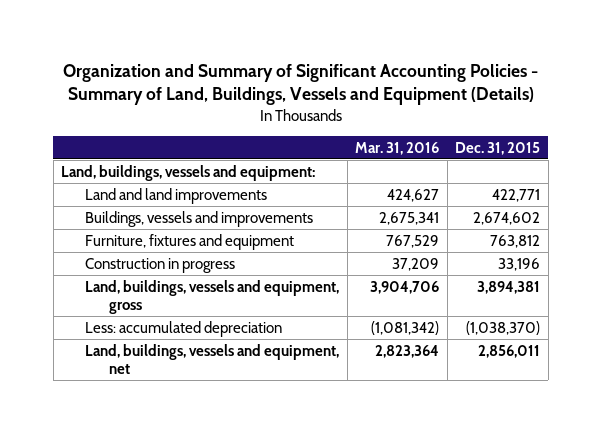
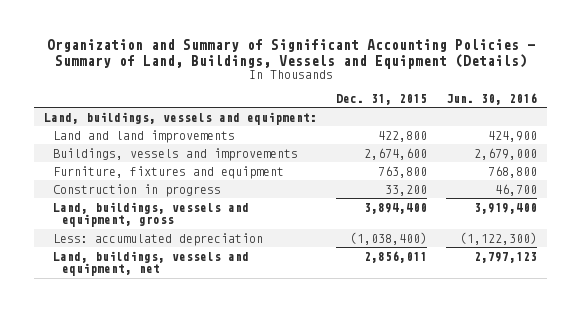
- | Mar. 31, 2016 | Dec. 31, 2015
+ | Dec. 31, 2015 | Jun. 30, 2016
- Land and land improvements | 424,627 | 422,771
- Buildings, vessels and improvements | 2,675,341 | 2,674,602
- Furniture, fixtures and equipment | 767,529 | 763,812
- Construction in progress | 37,209 | 33,196
- Land, buildings, vessels and equipment, gross | 3,904,706 | 3,894,381
- Less: accumulated depreciation | (1,081,342) | (1,038,370)
+ Land and land improvements | 422,800 | 424,900
+ Buildings, vessels and improvements | 2,674,600 | 2,679,000
+ Furniture, fixtures and equipment | 763,800 | 768,800
+ Construction in progress | 33,200 | 46,700
+ Land, buildings, vessels and equipment, gross | 3,894,400 | 3,919,400
+ Less: accumulated depreciation | (1,038,400) | (1,122,300)

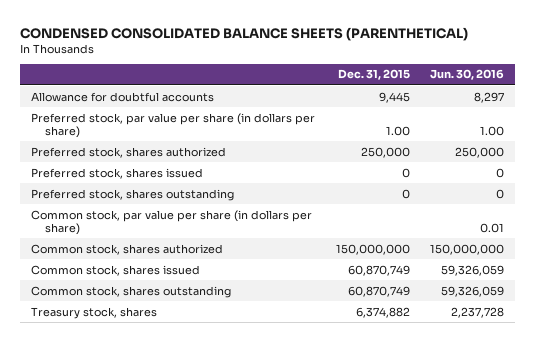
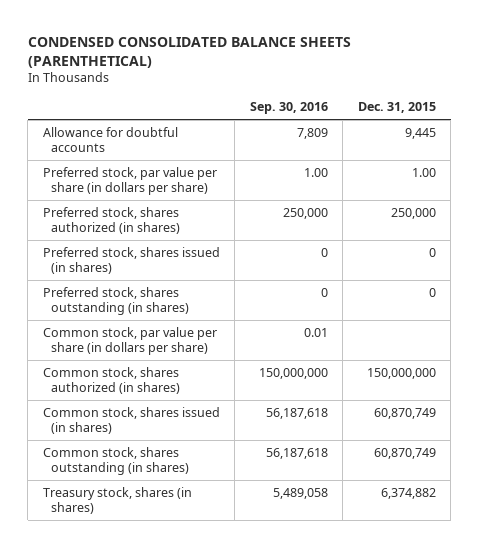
- | Dec. 31, 2015 | Jun. 30, 2016
+ | Sep. 30, 2016 | Dec. 31, 2015
- Preferred stock, shares authorized | 250,000 | 250,000
- Preferred stock, shares issued | 0 | 0
- Preferred stock, shares outstanding | 0 | 0
+ Preferred stock, shares authorized (in shares) | 250,000 | 250,000
+ Preferred stock, shares issued (in shares) | 0 | 0
+ Preferred stock, shares outstanding (in shares) | 0 | 0
- Common stock, shares authorized | 150,000,000 | 150,000,000
- Common stock, shares issued | 60,870,749 | 59,326,059
- Common stock, shares outstanding | 60,870,749 | 59,326,059
- Treasury stock, shares | 6,374,882 | 2,237,728
+ Common stock, shares authorized (in shares) | 150,000,000 | 150,000,000
+ Common stock, shares issued (in shares) | 56,187,618 | 60,870,749
+ Common stock, shares outstanding (in shares) | 56,187,618 | 60,870,749
+ Treasury stock, shares (in shares) | 5,489,058 | 6,374,882

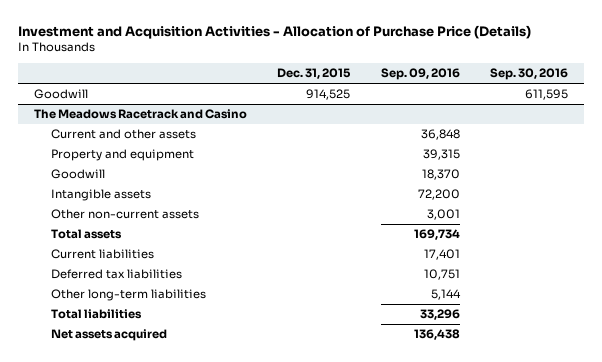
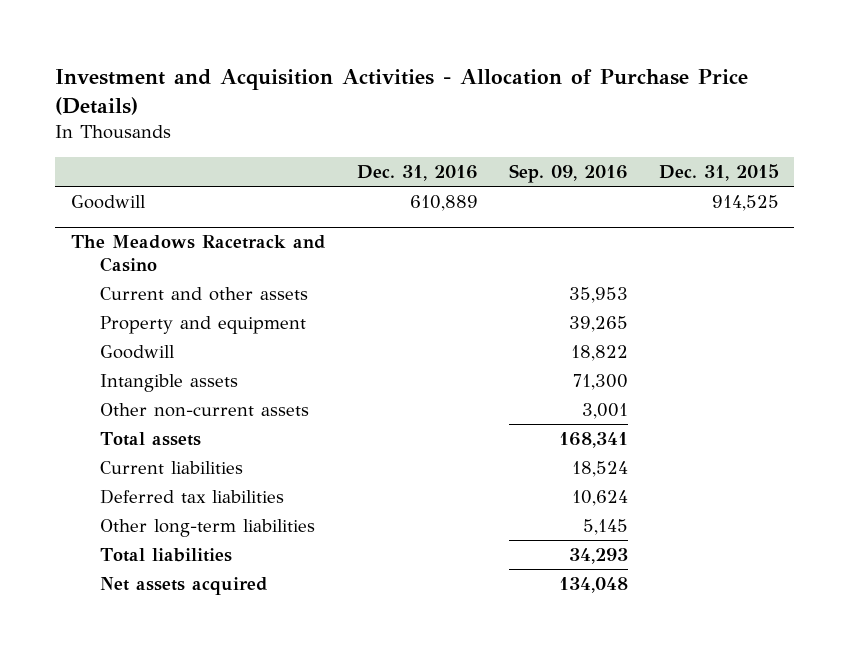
- | Dec. 31, 2015 | Sep. 09, 2016 | Sep. 30, 2016
+ | Dec. 31, 2016 | Sep. 09, 2016 | Dec. 31, 2015
@ The Meadows Racetrack and Casino
- Current and other assets | | 36,848 |
- Property and equipment | | 39,315 |
- Goodwill | | 18,370 |
- Intangible assets | | 72,200 |
+ Current and other assets | | 35,953 |
+ Property and equipment | | 39,265 |
+ Goodwill | | 18,822 |
+ Intangible assets | | 71,300 |
- Total assets | | 169,734 |
- Current liabilities | | 17,401 |
- Deferred tax liabilities | | 10,751 |
- Other long-term liabilities | | 5,144 |
- Total liabilities | | 33,296 |
- Net assets acquired | | 136,438 |
+ Total assets | | 168,341 |
+ Current liabilities | | 18,524 |
+ Deferred tax liabilities | | 10,624 |
+ Other long-term liabilities | | 5,145 |
+ Total liabilities | | 34,293 |
+ Net assets acquired | | 134,048 |

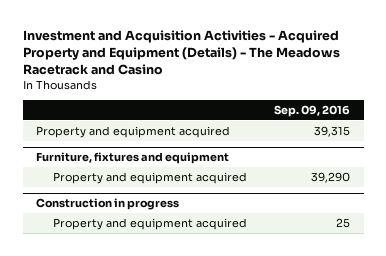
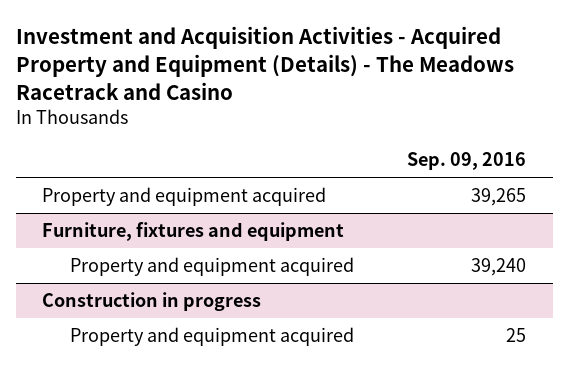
- Property and equipment acquired | 39,315
+ Property and equipment acquired | 39,265
@ Furniture, fixtures and equipment
- Property and equipment acquired | 39,290
+ Property and equipment acquired | 39,240

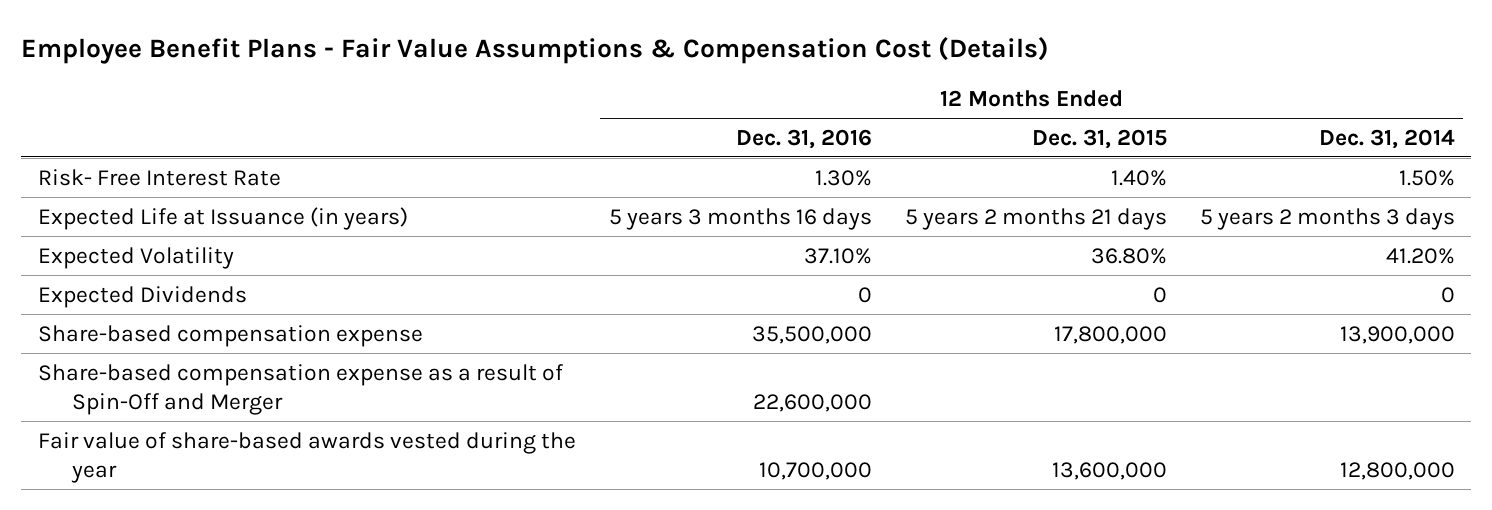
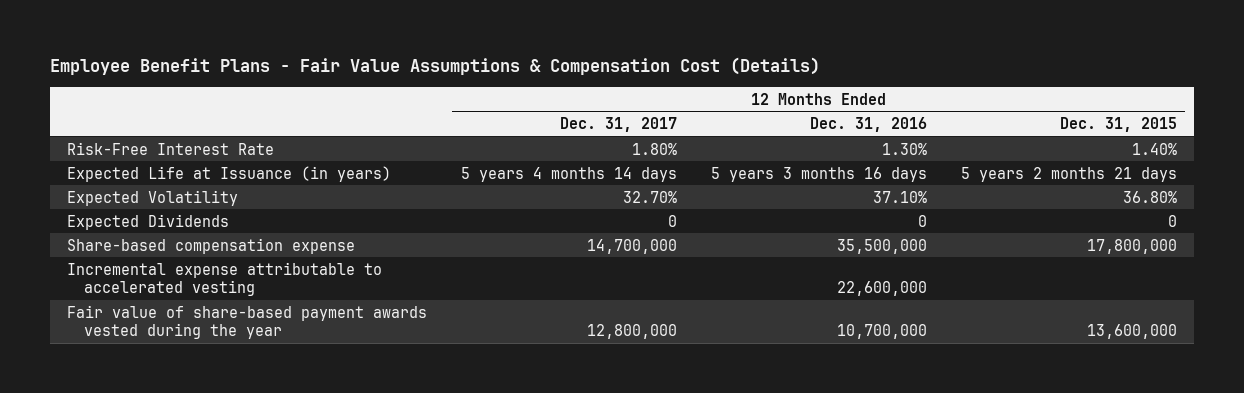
- | 12 Months Ended Dec. 31, 2016 | 12 Months Ended Dec. 31, 2015 | 12 Months Ended Dec. 31, 2014
+ | 12 Months Ended Dec. 31, 2017 | 12 Months Ended Dec. 31, 2016 | 12 Months Ended Dec. 31, 2015
- Risk- Free Interest Rate | 1.30% | 1.40% | 1.50%
+ Risk-Free Interest Rate | 1.80% | 1.30% | 1.40%
- Share-based compensation expense as a result of Spin-Off and Merger | 22,600,000 | |
- Fair value of share-based awards vested during the year | 10,700,000 | 13,600,000 | 12,800,000
+ Incremental expense attributable to accelerated vesting | | 22,600,000 |
+ Fair value of share-based payment awards vested during the year | 12,800,000 | 10,700,000 | 13,600,000

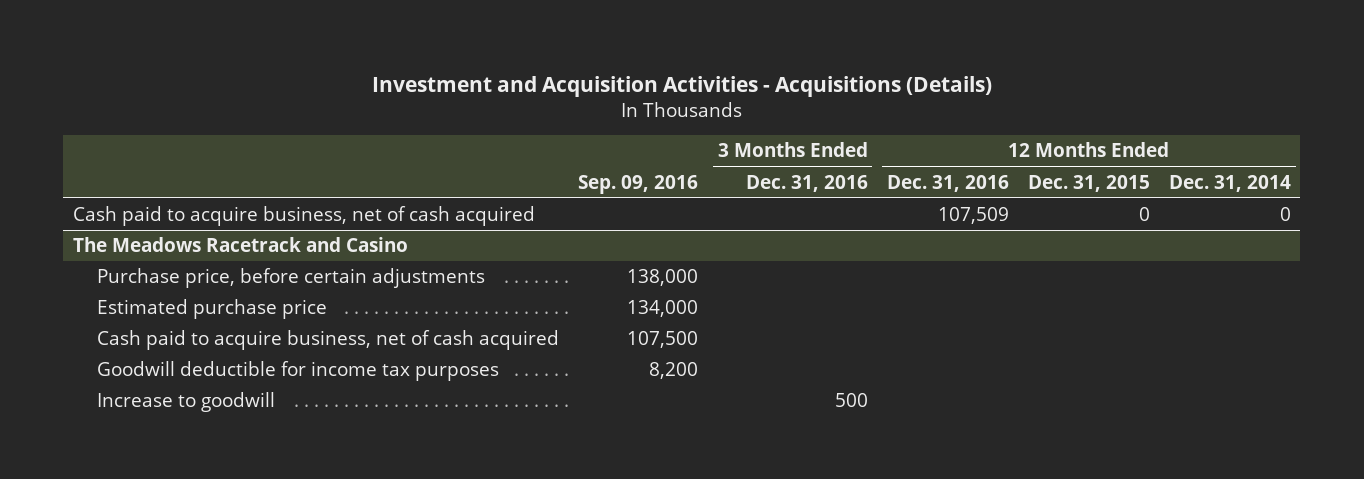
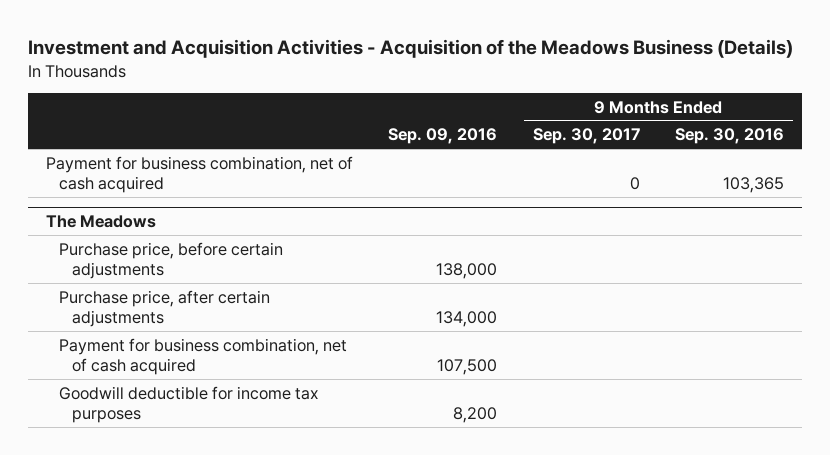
- Investment and Acquisition Activities - Acquisitions (Details)
+ Investment and Acquisition Activities - Acquisition of the Meadows Business (Details)
- | Sep. 09, 2016 | 3 Months Ended Dec. 31, 2016 | 12 Months Ended Dec. 31, 2016 | 12 Months Ended Dec. 31, 2015 | 12 Months Ended Dec. 31, 2014
+ | Sep. 09, 2016 | 9 Months Ended Sep. 30, 2017 | 9 Months Ended Sep. 30, 2016
- Cash paid to acquire business, net of cash acquired | | | 107,509 | 0 | 0
- The Meadows Racetrack and Casino
+ Payment for business combination, net of cash acquired | | 0 | 103,365
+ The Meadows
- Estimated purchase price | 134,000 | | | |
- Cash paid to acquire business, net of cash acquired | 107,500 | | | |
+ Purchase price, after certain adjustments | 134,000 | |
+ Payment for business combination, net of cash acquired | 107,500 | |
- Increase to goodwill | | 500 | | |

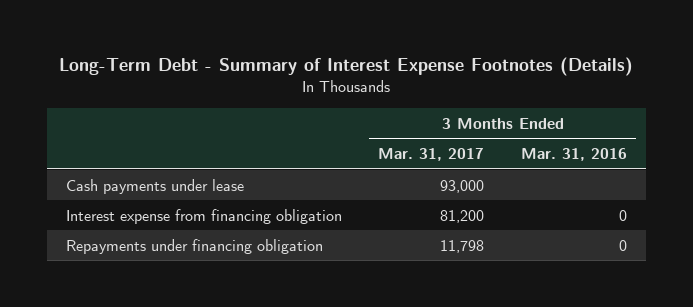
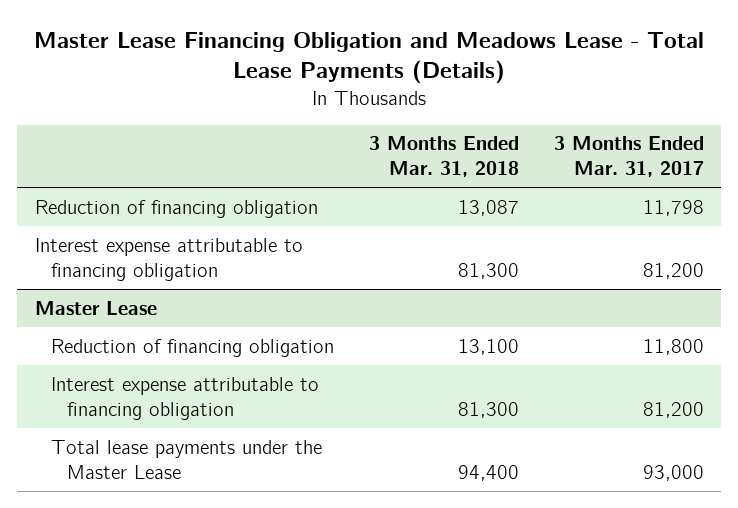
- Long-Term Debt - Summary of Interest Expense Footnotes (Details)
+ Master Lease Financing Obligation and Meadows Lease - Total Lease Payments (Details)
- | 3 Months Ended Mar. 31, 2017 | 3 Months Ended Mar. 31, 2016
+ | 3 Months Ended Mar. 31, 2018 | 3 Months Ended Mar. 31, 2017
- Cash payments under lease | 93,000 |
- Interest expense from financing obligation | 81,200 | 0
- Repayments under financing obligation | 11,798 | 0
+ Reduction of financing obligation | 13,087 | 11,798
+ Interest expense attributable to financing obligation | 81,300 | 81,200
+ Master Lease
+ Reduction of financing obligation | 13,100 | 11,800
+ Interest expense attributable to financing obligation | 81,300 | 81,200
+ Total lease payments under the Master Lease | 94,400 | 93,000

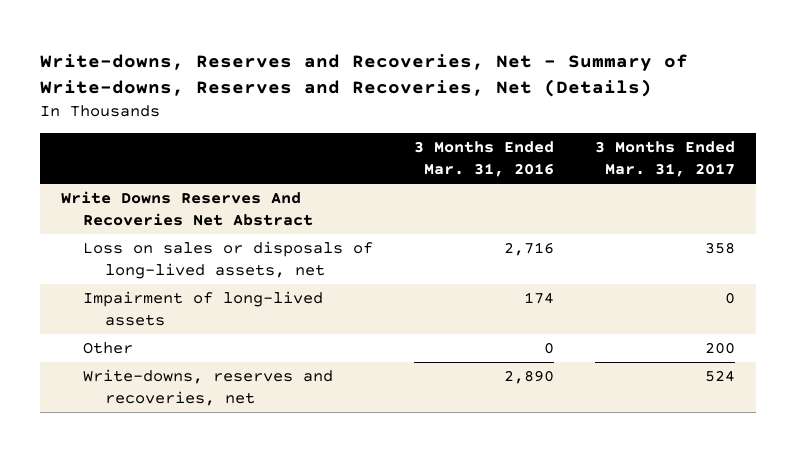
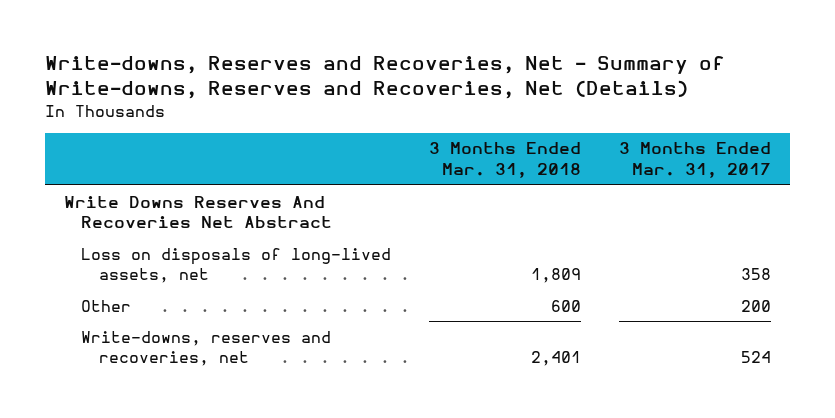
- | 3 Months Ended Mar. 31, 2016 | 3 Months Ended Mar. 31, 2017
+ | 3 Months Ended Mar. 31, 2018 | 3 Months Ended Mar. 31, 2017
- Loss on sales or disposals of long-lived assets, net | 2,716 | 358
- Impairment of long-lived assets | 174 | 0
+ Loss on disposals of long-lived assets, net | 1,809 | 358

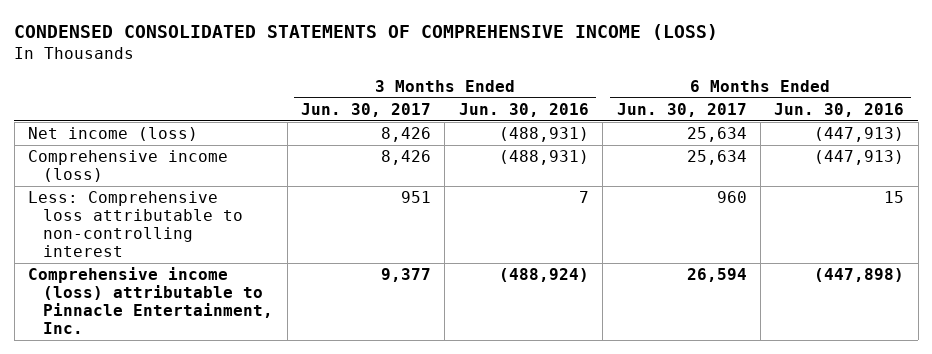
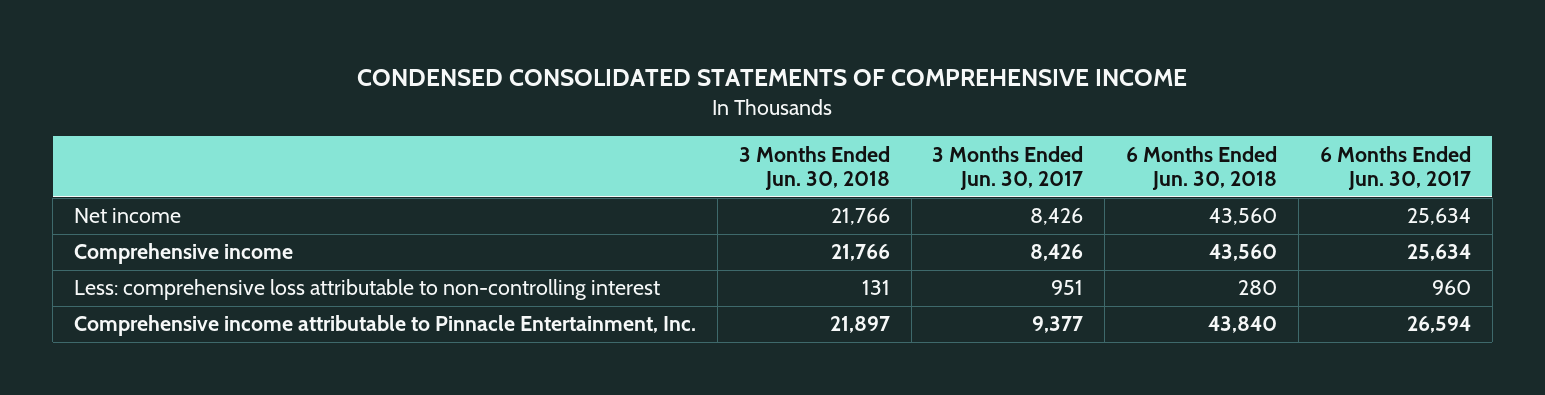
- CONDENSED CONSOLIDATED STATEMENTS OF COMPREHENSIVE INCOME (LOSS)
+ CONDENSED CONSOLIDATED STATEMENTS OF COMPREHENSIVE INCOME
- | 3 Months Ended Jun. 30, 2017 | 3 Months Ended Jun. 30, 2016 | 6 Months Ended Jun. 30, 2017 | 6 Months Ended Jun. 30, 2016
+ | 3 Months Ended Jun. 30, 2018 | 3 Months Ended Jun. 30, 2017 | 6 Months Ended Jun. 30, 2018 | 6 Months Ended Jun. 30, 2017
- Net income (loss) | 8,426 | (488,931) | 25,634 | (447,913)
- Comprehensive income (loss) | 8,426 | (488,931) | 25,634 | (447,913)
- Less: Comprehensive loss attributable to non-controlling interest | 951 | 7 | 960 | 15
- Comprehensive income (loss) attributable to Pinnacle Entertainment, Inc. | 9,377 | (488,924) | 26,594 | (447,898)
+ Net income | 21,766 | 8,426 | 43,560 | 25,634
+ Comprehensive income | 21,766 | 8,426 | 43,560 | 25,634
+ Less: comprehensive loss attributable to non-controlling interest | 131 | 951 | 280 | 960
+ Comprehensive income attributable to Pinnacle Entertainment, Inc. | 21,897 | 9,377 | 43,840 | 26,594

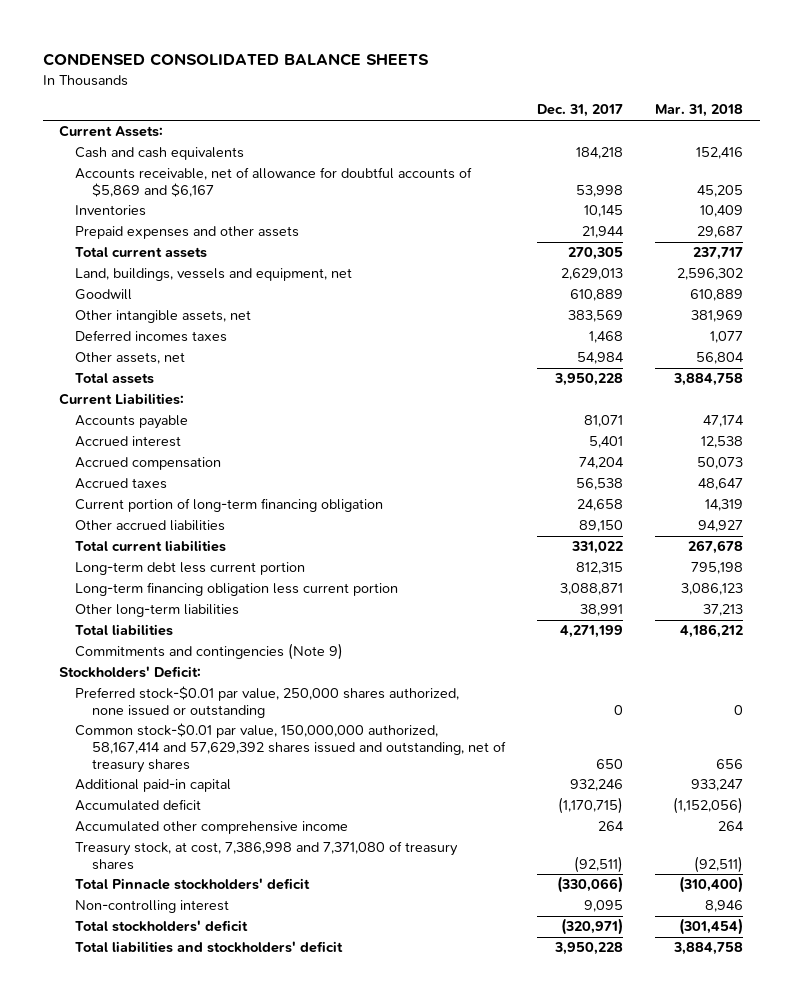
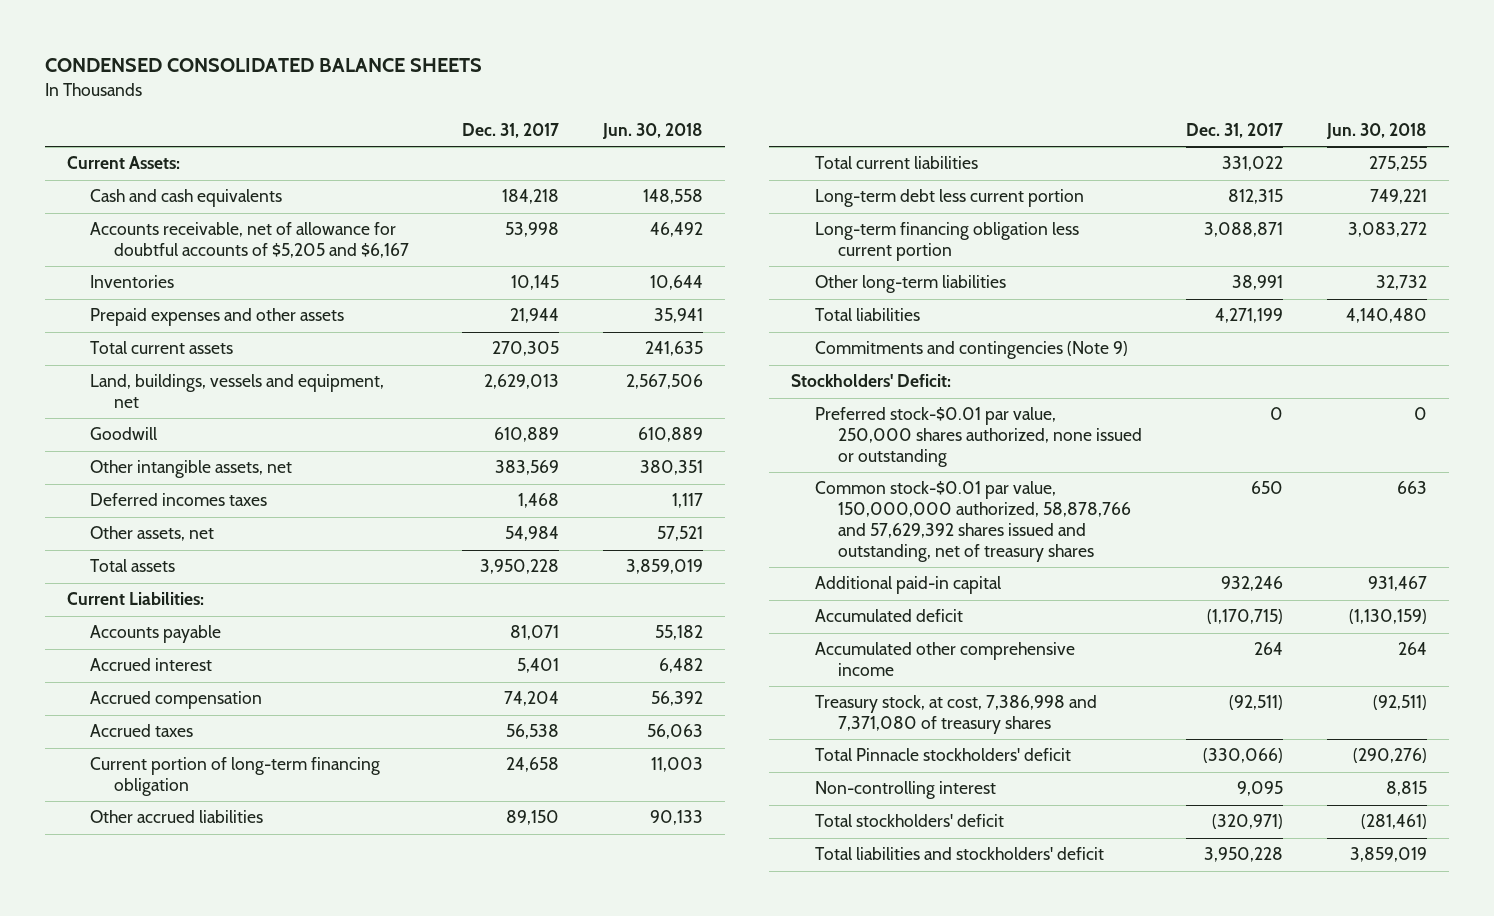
- | Dec. 31, 2017 | Mar. 31, 2018
+ | Dec. 31, 2017 | Jun. 30, 2018
- Accounts receivable, net of allowance for doubtful accounts of $5,869 and $6,167 | 53,998 | 45,205
+ Accounts receivable, net of allowance for doubtful accounts of $5,205 and $6,167 | 53,998 | 46,492
- Common stock-$0.01 par value, 150,000,000 authorized, 58,167,414 and 57,629,392 shares issued and outstanding, net of treasury shares | 650 | 656
+ Common stock-$0.01 par value, 150,000,000 authorized, 58,878,766 and 57,629,392 shares issued and outstanding, net of treasury shares | 650 | 663

